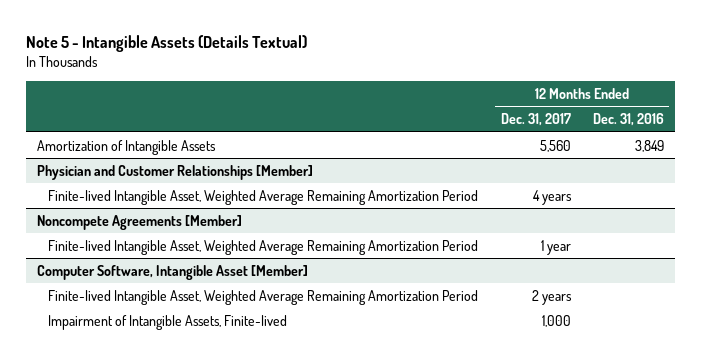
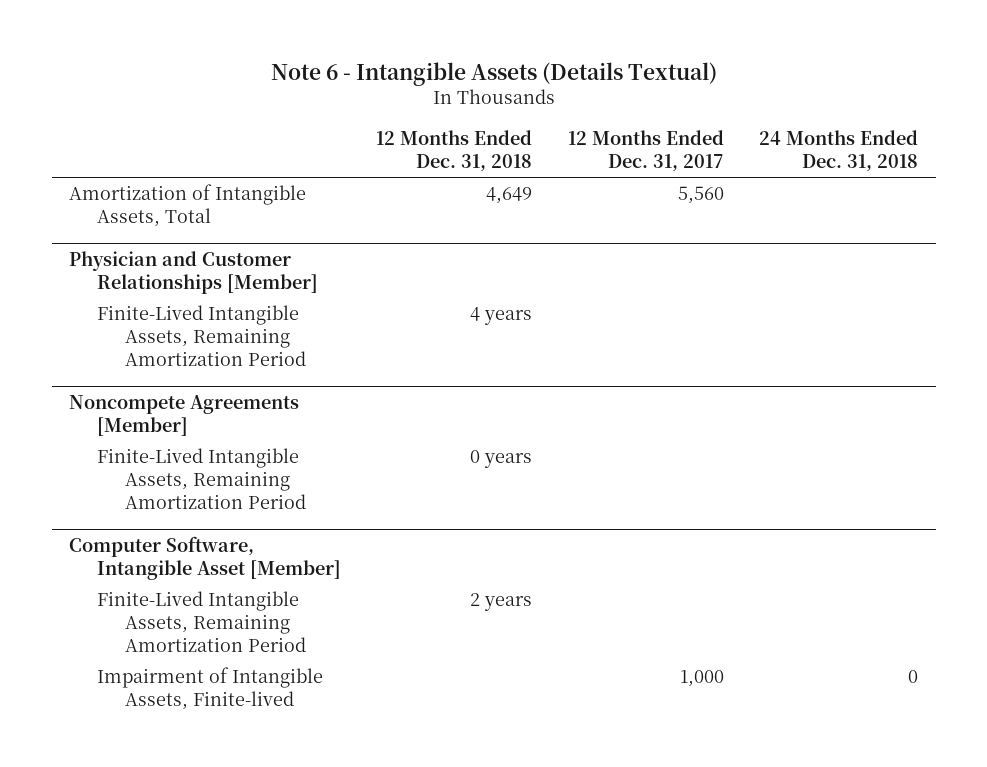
- Note 5 - Intangible Assets (Details Textual)
+ Note 6 - Intangible Assets (Details Textual)
- | 12 Months Ended Dec. 31, 2017 | 12 Months Ended Dec. 31, 2016
+ | 12 Months Ended Dec. 31, 2018 | 12 Months Ended Dec. 31, 2017 | 24 Months Ended Dec. 31, 2018
- Amortization of Intangible Assets | 5,560 | 3,849
+ Amortization of Intangible Assets, Total | 4,649 | 5,560 |
@ Physician and Customer Relationships [Member]
- Finite-lived Intangible Asset, Weighted Average Remaining Amortization Period | 4 years |
+ Finite-Lived Intangible Assets, Remaining Amortization Period | 4 years | |
@ Noncompete Agreements [Member]
- Finite-lived Intangible Asset, Weighted Average Remaining Amortization Period | 1 year |
+ Finite-Lived Intangible Assets, Remaining Amortization Period | 0 years | |
@ Computer Software, Intangible Asset [Member]
- Finite-lived Intangible Asset, Weighted Average Remaining Amortization Period | 2 years |
+ Finite-Lived Intangible Assets, Remaining Amortization Period | 2 years | |

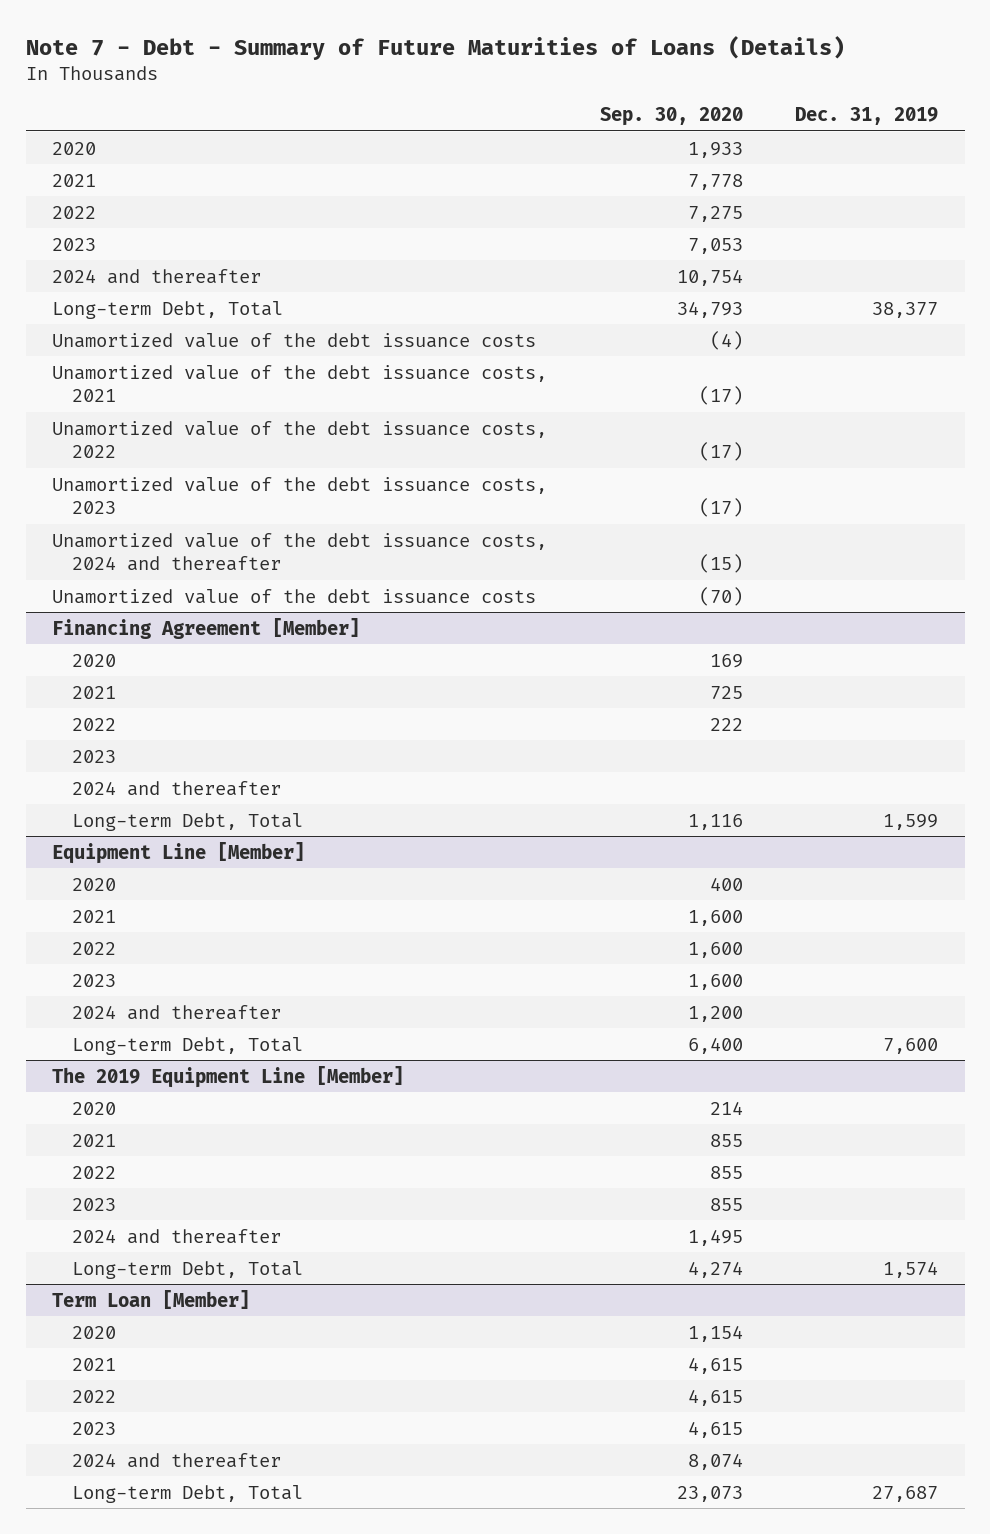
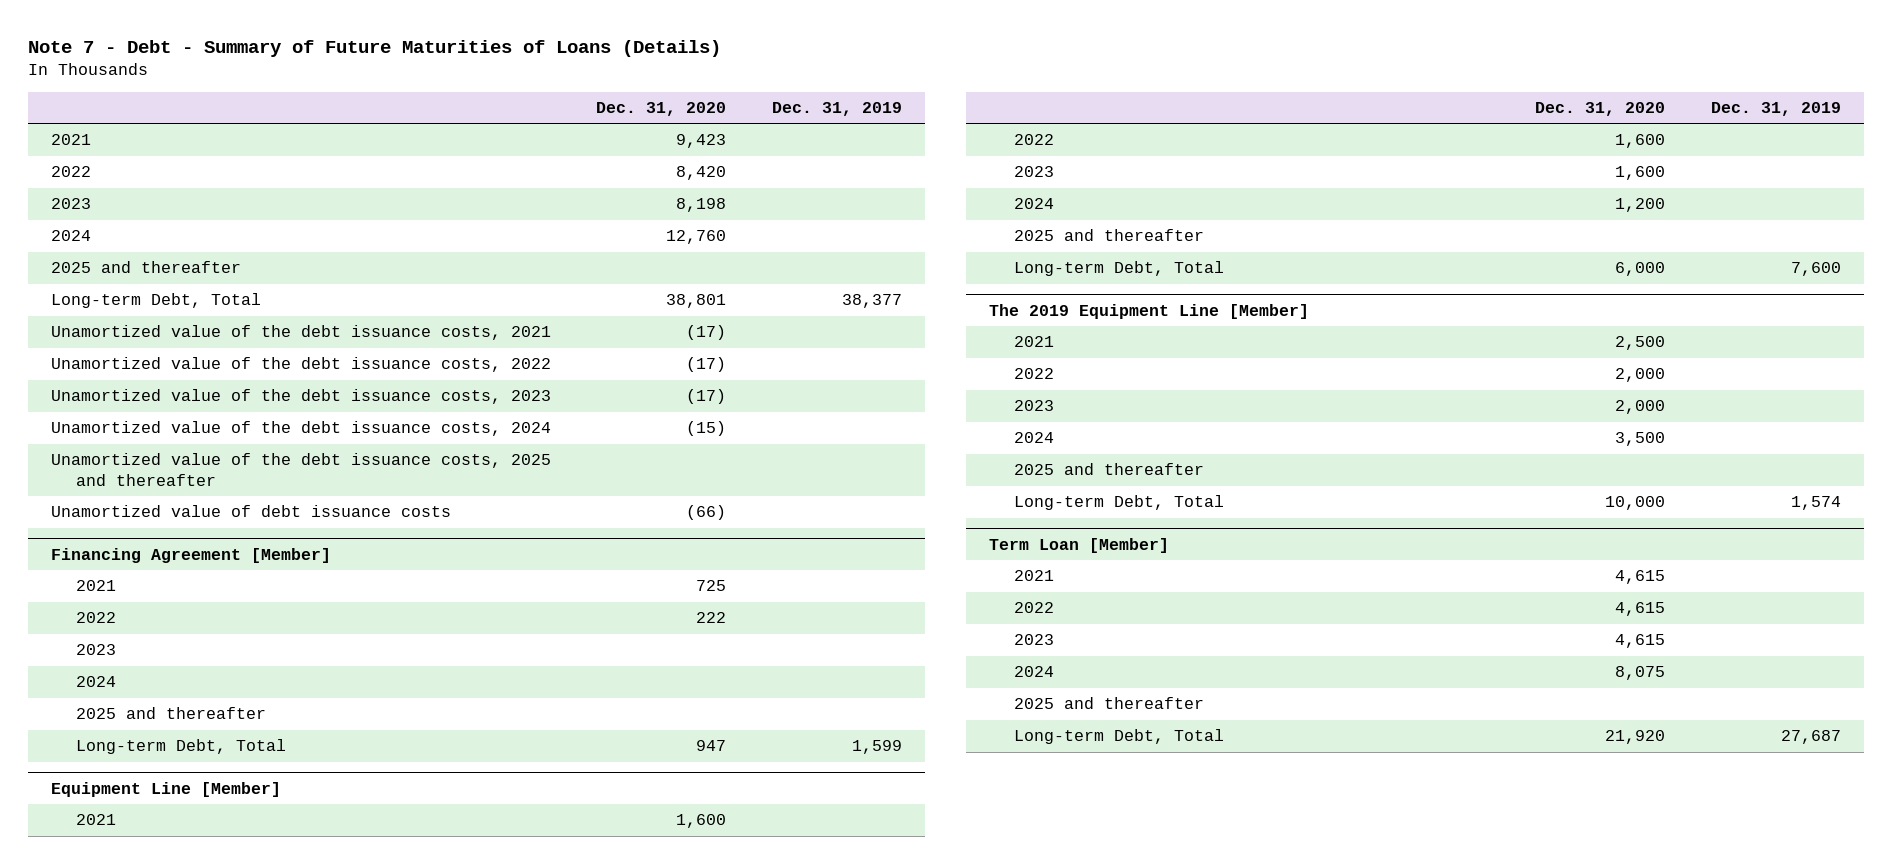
- | Sep. 30, 2020 | Dec. 31, 2019
+ | Dec. 31, 2020 | Dec. 31, 2019
- 2020 | 1,933 |
- 2024 and thereafter | 10,754 |
+ 2024 | 12,760 |
+ 2025 and thereafter
- Unamortized value of the debt issuance costs | (4) |
- Unamortized value of the debt issuance costs, 2024 and thereafter | (15) |
- Unamortized value of the debt issuance costs | (70) |
+ Unamortized value of the debt issuance costs, 2024 | (15) |
+ Unamortized value of the debt issuance costs, 2025 and thereafter
+ Unamortized value of debt issuance costs | (66) |
@ Financing Agreement [Member]
- 2020 | 169 |
- 2024 and thereafter
+ 2024
+ 2025 and thereafter
@ Equipment Line [Member]
- 2020 | 400 |
- 2024 and thereafter | 1,200 |
+ 2024 | 1,200 |
+ 2025 and thereafter
@ The 2019 Equipment Line [Member]
- 2020 | 214 |
- 2024 and thereafter | 1,495 |
+ 2024 | 3,500 |
+ 2025 and thereafter
@ Term Loan [Member]
- 2020 | 1,154 |
- 2024 and thereafter | 8,074 |
+ 2024 | 8,075 |
+ 2025 and thereafter

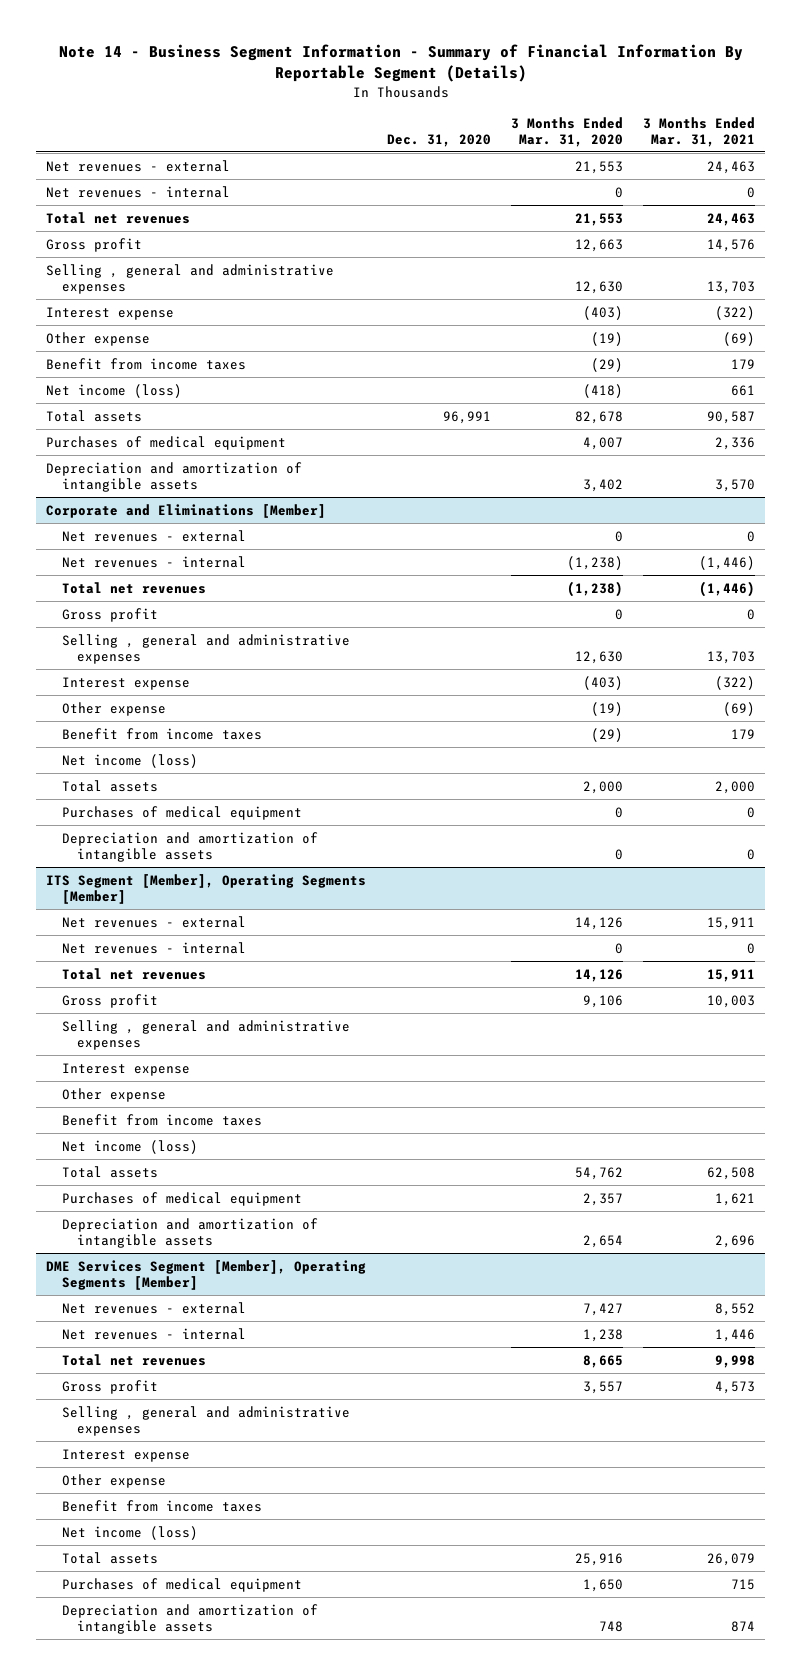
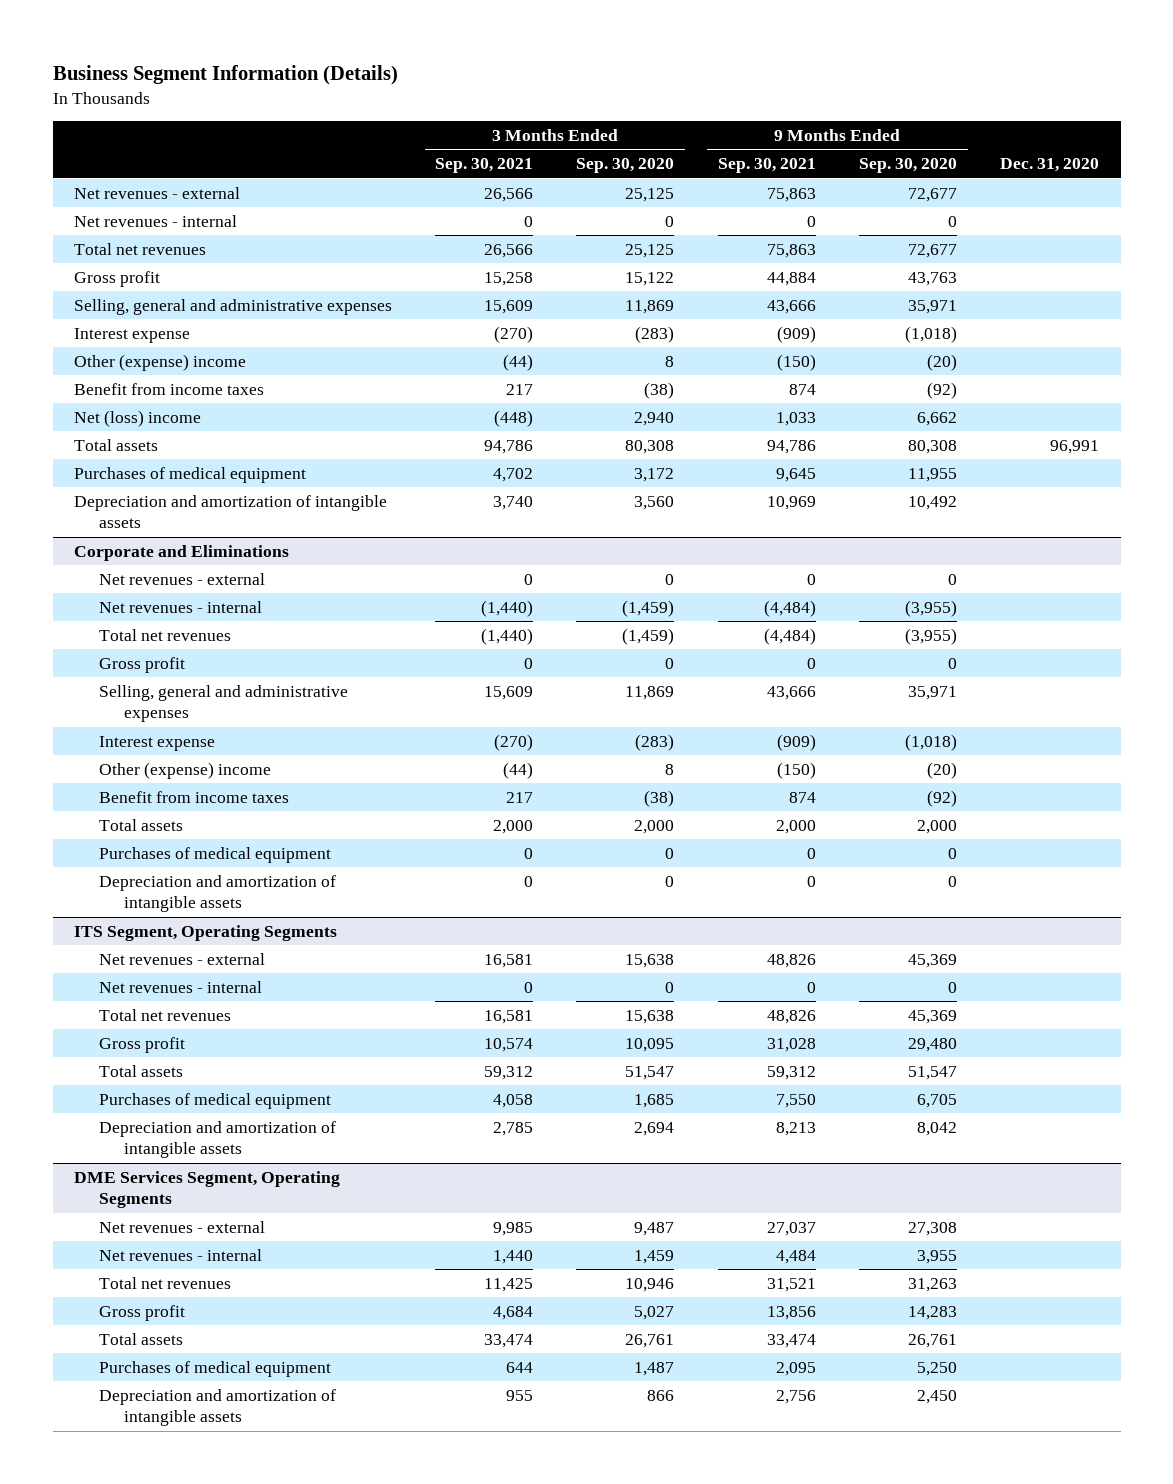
- Note 14 - Business Segment Information - Summary of Financial Information By Reportable Segment (Details)
+ Business Segment Information (Details)
- | Dec. 31, 2020 | 3 Months Ended Mar. 31, 2020 | 3 Months Ended Mar. 31, 2021
+ | 3 Months Ended Sep. 30, 2021 | 3 Months Ended Sep. 30, 2020 | 9 Months Ended Sep. 30, 2021 | 9 Months Ended Sep. 30, 2020 | Dec. 31, 2020
- Selling , general and administrative expenses | | 12,630 | 13,703
+ Selling, general and administrative expenses | 15,609 | 11,869 | 43,666 | 35,971 |
- Other expense | | (19) | (69)
+ Other (expense) income | (44) | 8 | (150) | (20) |
- Net income (loss) | | (418) | 661
+ Net (loss) income | (448) | 2,940 | 1,033 | 6,662 |
- Corporate and Eliminations [Member]
+ Corporate and Eliminations
- Selling , general and administrative expenses | | 12,630 | 13,703
+ Selling, general and administrative expenses | 15,609 | 11,869 | 43,666 | 35,971 |
- Other expense | | (19) | (69)
+ Other (expense) income | (44) | 8 | (150) | (20) |
- Net income (loss)
- ITS Segment [Member], Operating Segments [Member]
+ ITS Segment, Operating Segments
- Selling , general and administrative expenses
- Interest expense
- Other expense
- Benefit from income taxes
- Net income (loss)
- DME Services Segment [Member], Operating Segments [Member]
+ DME Services Segment, Operating Segments
- Selling , general and administrative expenses
- Interest expense
- Other expense
- Benefit from income taxes
- Net income (loss)

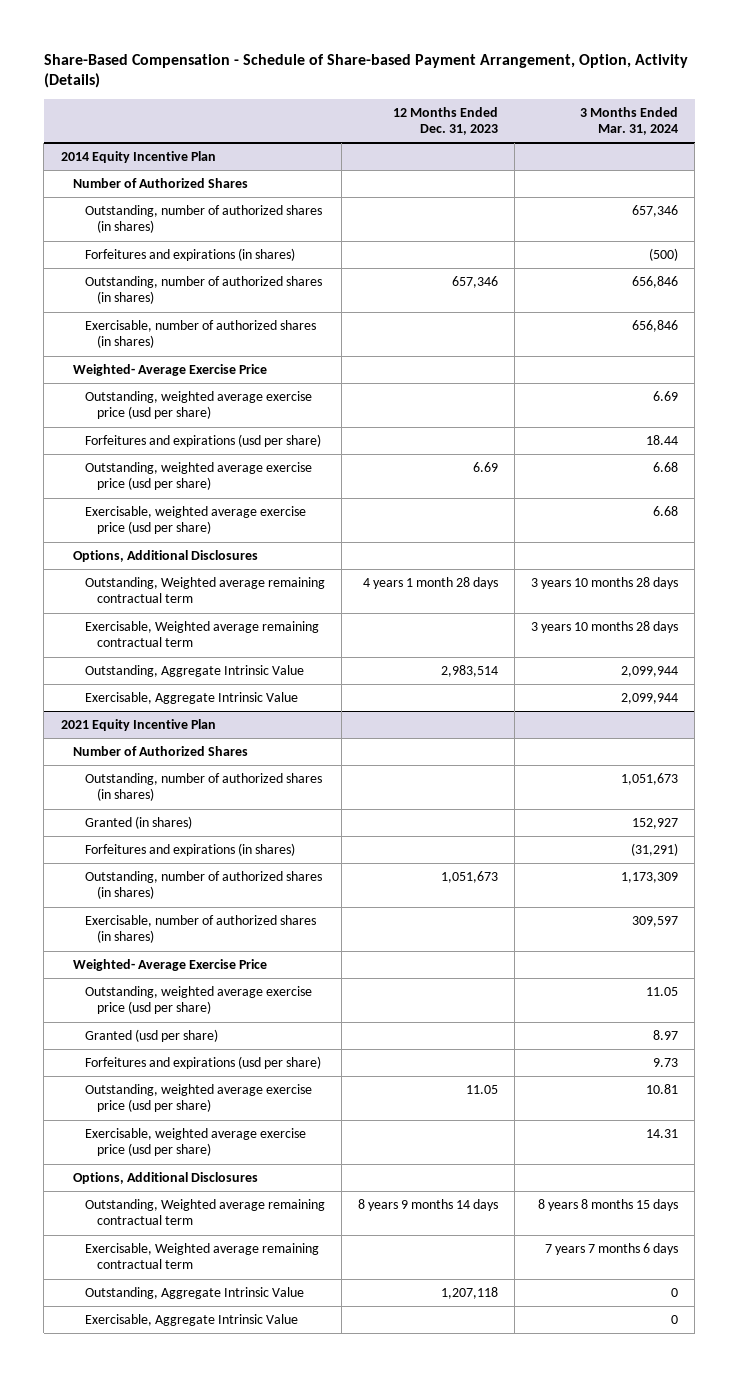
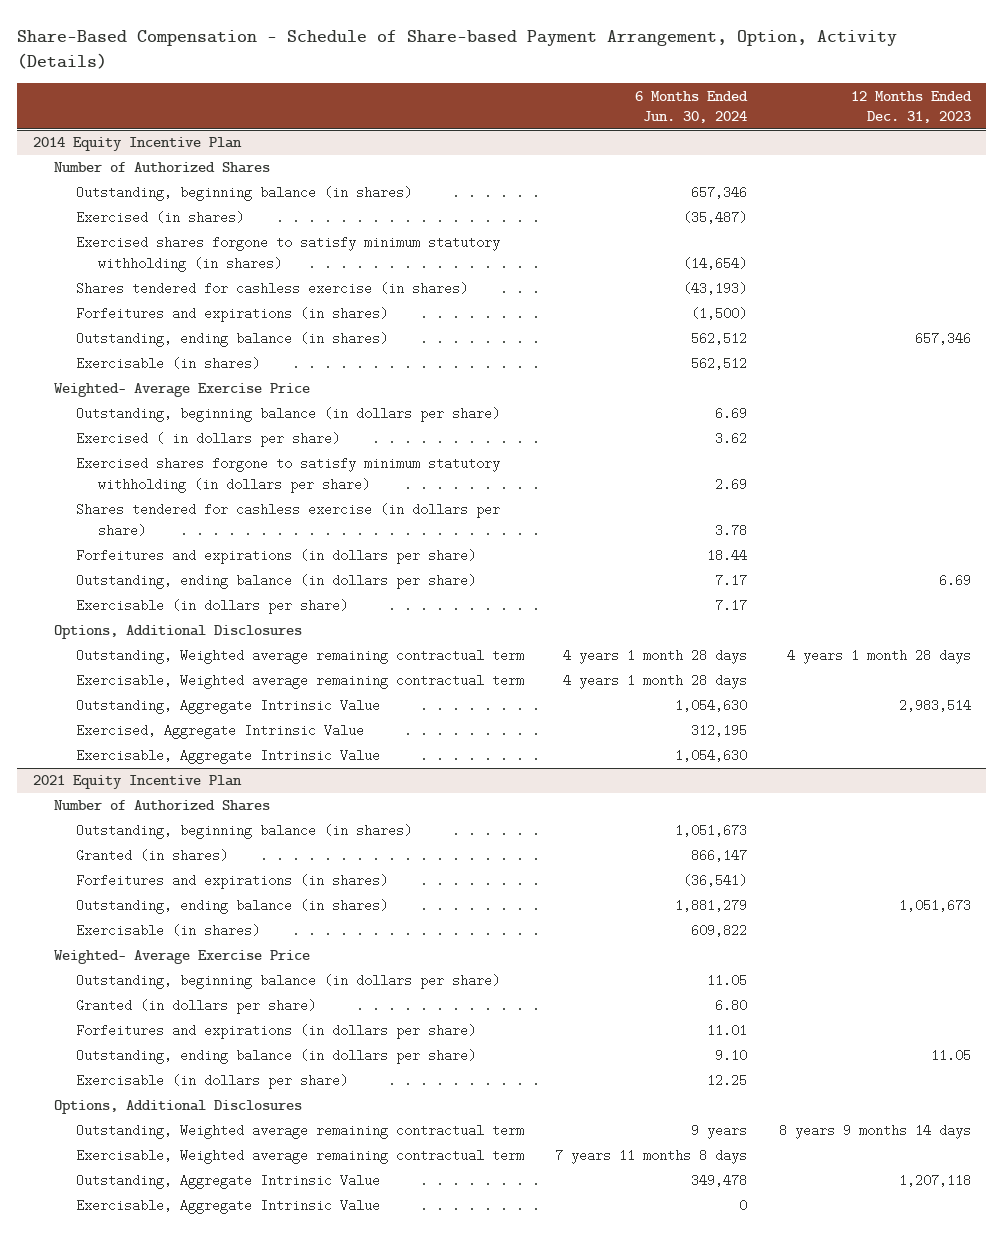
- | 12 Months Ended Dec. 31, 2023 | 3 Months Ended Mar. 31, 2024
+ | 6 Months Ended Jun. 30, 2024 | 12 Months Ended Dec. 31, 2023
@ 2014 Equity Incentive Plan
- Outstanding, number of authorized shares (in shares) | | 657,346
+ Outstanding, beginning balance (in shares) | 657,346 |
+ Exercised (in shares) | (35,487) |
+ Exercised shares forgone to satisfy minimum statutory withholding (in shares) | (14,654) |
+ Shares tendered for cashless exercise (in shares) | (43,193) |
- Outstanding, number of authorized shares (in shares) | 657,346 | 656,846
- Exercisable, number of authorized shares (in shares) | | 656,846
+ Outstanding, ending balance (in shares) | 562,512 | 657,346
+ Exercisable (in shares) | 562,512 |
- Outstanding, weighted average exercise price (usd per share) | | 6.69
- Forfeitures and expirations (usd per share) | | 18.44
- Outstanding, weighted average exercise price (usd per share) | 6.69 | 6.68
- Exercisable, weighted average exercise price (usd per share) | | 6.68
+ Outstanding, beginning balance (in dollars per share) | 6.69 |
+ Exercised ( in dollars per share) | 3.62 |
+ Exercised shares forgone to satisfy minimum statutory withholding (in dollars per share) | 2.69 |
+ Shares tendered for cashless exercise (in dollars per share) | 3.78 |
+ Forfeitures and expirations (in dollars per share) | 18.44 |
+ Outstanding, ending balance (in dollars per share) | 7.17 | 6.69
+ Exercisable (in dollars per share) | 7.17 |
+ Exercised, Aggregate Intrinsic Value | 312,195 |
@ 2021 Equity Incentive Plan
- Outstanding, number of authorized shares (in shares) | | 1,051,673
+ Outstanding, beginning balance (in shares) | 1,051,673 |
- Outstanding, number of authorized shares (in shares) | 1,051,673 | 1,173,309
- Exercisable, number of authorized shares (in shares) | | 309,597
+ Outstanding, ending balance (in shares) | 1,881,279 | 1,051,673
+ Exercisable (in shares) | 609,822 |
- Outstanding, weighted average exercise price (usd per share) | | 11.05
- Granted (usd per share) | | 8.97
- Forfeitures and expirations (usd per share) | | 9.73
- Outstanding, weighted average exercise price (usd per share) | 11.05 | 10.81
- Exercisable, weighted average exercise price (usd per share) | | 14.31
+ Outstanding, beginning balance (in dollars per share) | 11.05 |
+ Granted (in dollars per share) | 6.80 |
+ Forfeitures and expirations (in dollars per share) | 11.01 |
+ Outstanding, ending balance (in dollars per share) | 9.10 | 11.05
+ Exercisable (in dollars per share) | 12.25 |

